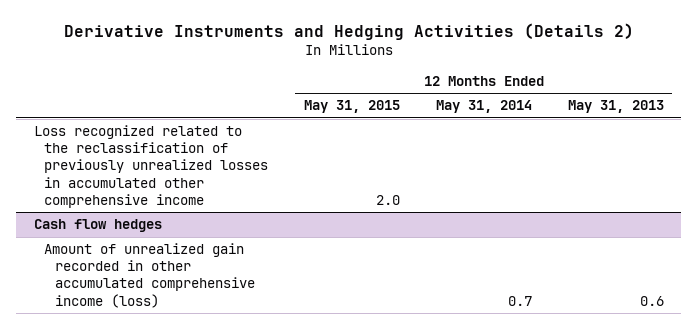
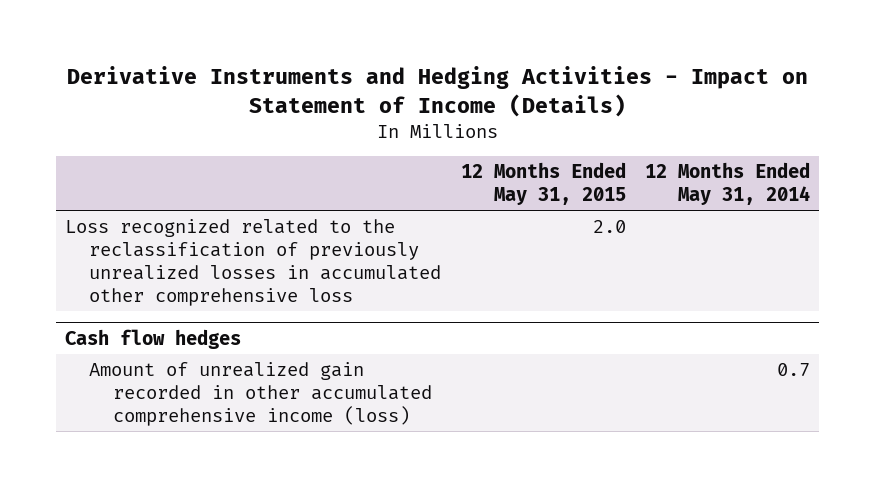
- Derivative Instruments and Hedging Activities (Details 2)
+ Derivative Instruments and Hedging Activities - Impact on Statement of Income (Details)
- | 12 Months Ended May 31, 2015 | 12 Months Ended May 31, 2014 | 12 Months Ended May 31, 2013
+ | 12 Months Ended May 31, 2015 | 12 Months Ended May 31, 2014
- Loss recognized related to the reclassification of previously unrealized losses in accumulated other comprehensive income | 2.0 | |
+ Loss recognized related to the reclassification of previously unrealized losses in accumulated other comprehensive loss | 2.0 |

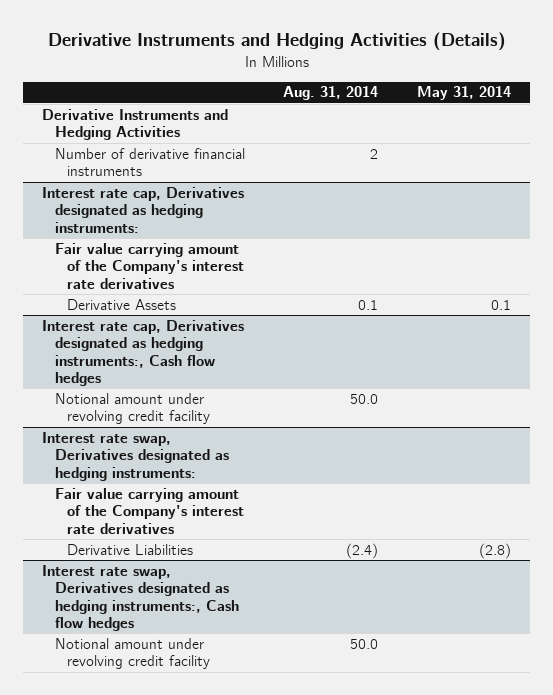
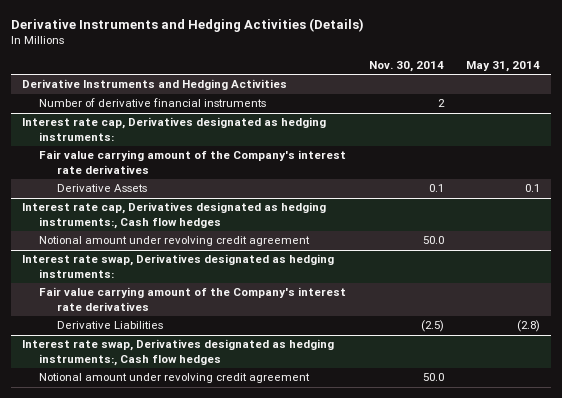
- | Aug. 31, 2014 | May 31, 2014
+ | Nov. 30, 2014 | May 31, 2014
@ Interest rate cap, Derivatives designated as hedging instruments:, Cash flow hedges
- Notional amount under revolving credit facility | 50.0 |
+ Notional amount under revolving credit agreement | 50.0 |
@ Interest rate swap, Derivatives designated as hedging instruments:, Cash flow hedges
- Notional amount under revolving credit facility | 50.0 |
+ Notional amount under revolving credit agreement | 50.0 |

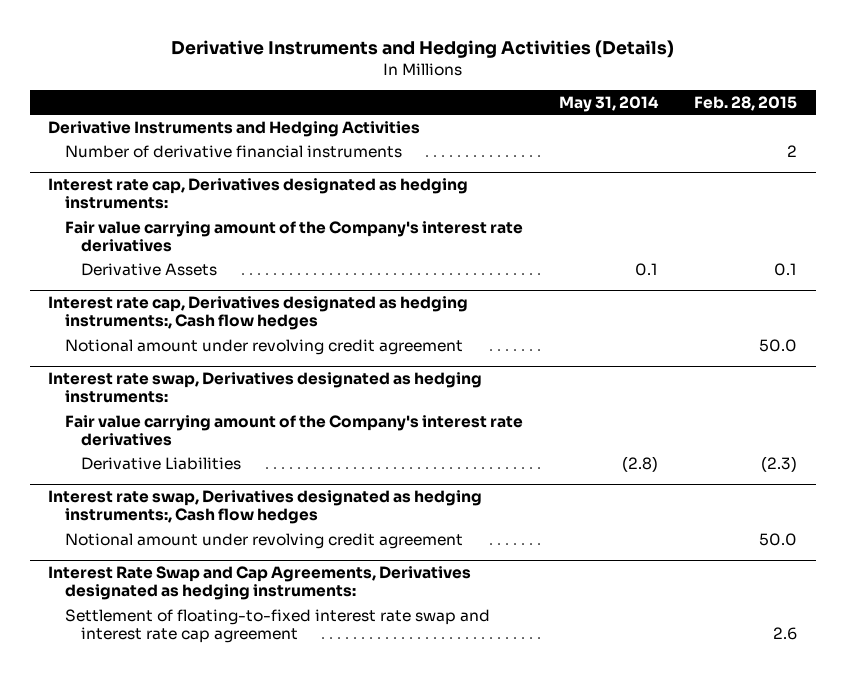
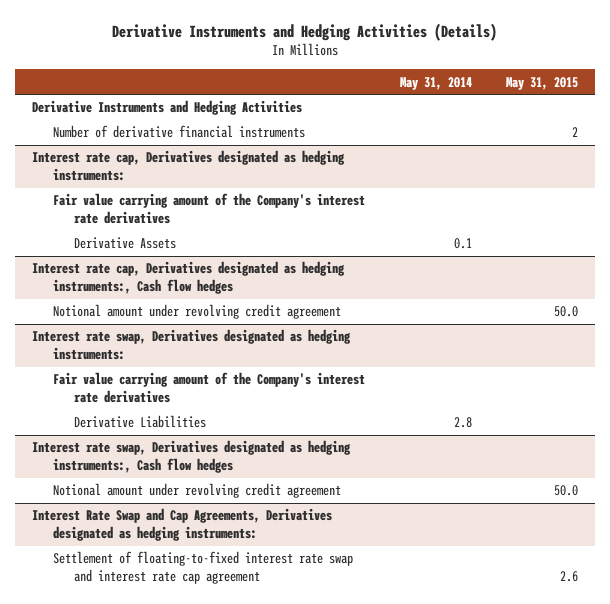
- | May 31, 2014 | Feb. 28, 2015
+ | May 31, 2014 | May 31, 2015
@ Interest rate swap, Derivatives designated as hedging instruments:
- Derivative Liabilities | (2.8) | (2.3)
+ Derivative Liabilities | 2.8 |

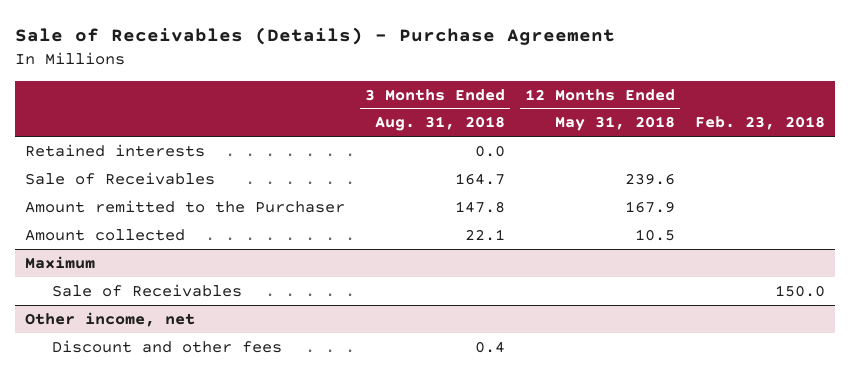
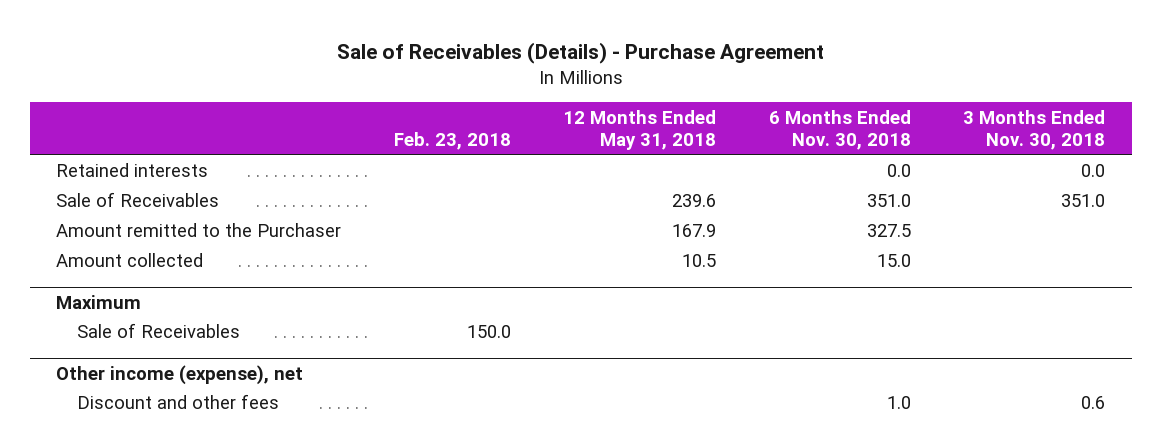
- | 3 Months Ended Aug. 31, 2018 | 12 Months Ended May 31, 2018 | Feb. 23, 2018
+ | Feb. 23, 2018 | 12 Months Ended May 31, 2018 | 6 Months Ended Nov. 30, 2018 | 3 Months Ended Nov. 30, 2018
- Other income, net
+ Other income (expense), net

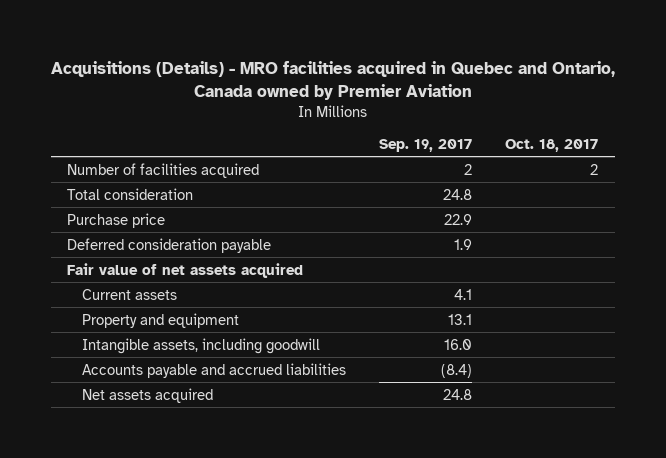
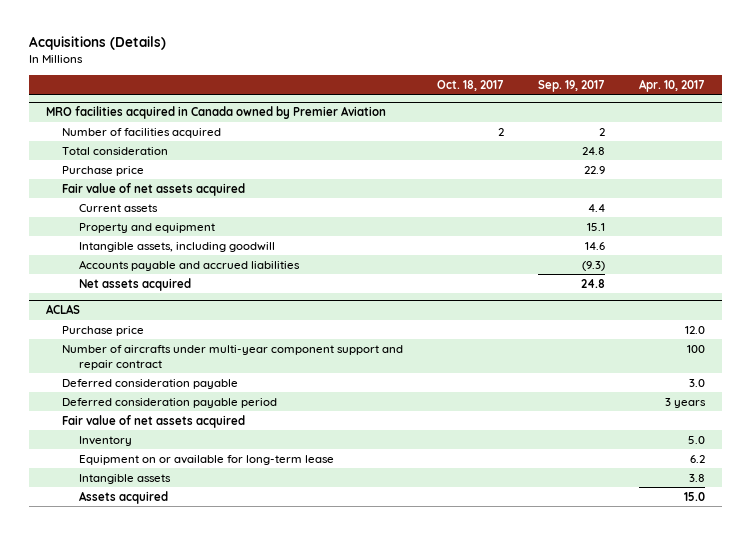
- Acquisitions (Details) - MRO facilities acquired in Quebec and Ontario, Canada owned by Premier Aviation
+ Acquisitions (Details)
- | Sep. 19, 2017 | Oct. 18, 2017
+ | Oct. 18, 2017 | Sep. 19, 2017 | Apr. 10, 2017
+ MRO facilities acquired in Canada owned by Premier Aviation
- Deferred consideration payable | 1.9 |
- Current assets | 4.1 |
- Property and equipment | 13.1 |
- Intangible assets, including goodwill | 16.0 |
- Accounts payable and accrued liabilities | (8.4) |
+ Current assets | | 4.4 |
+ Property and equipment | | 15.1 |
+ Intangible assets, including goodwill | | 14.6 |
+ Accounts payable and accrued liabilities | | (9.3) |
+ ACLAS
+ Purchase price | | | 12.0
+ Number of aircrafts under multi-year component support and repair contract | | | 100
+ Deferred consideration payable | | | 3.0
+ Deferred consideration payable period | | | 3 years
+ Fair value of net assets acquired
+ Inventory | | | 5.0
+ Equipment on or available for long-term lease | | | 6.2
+ Intangible assets | | | 3.8
+ Assets acquired | | | 15.0

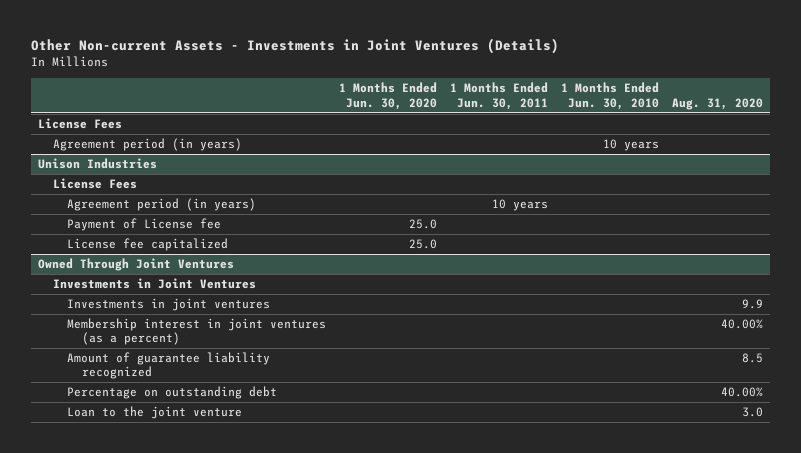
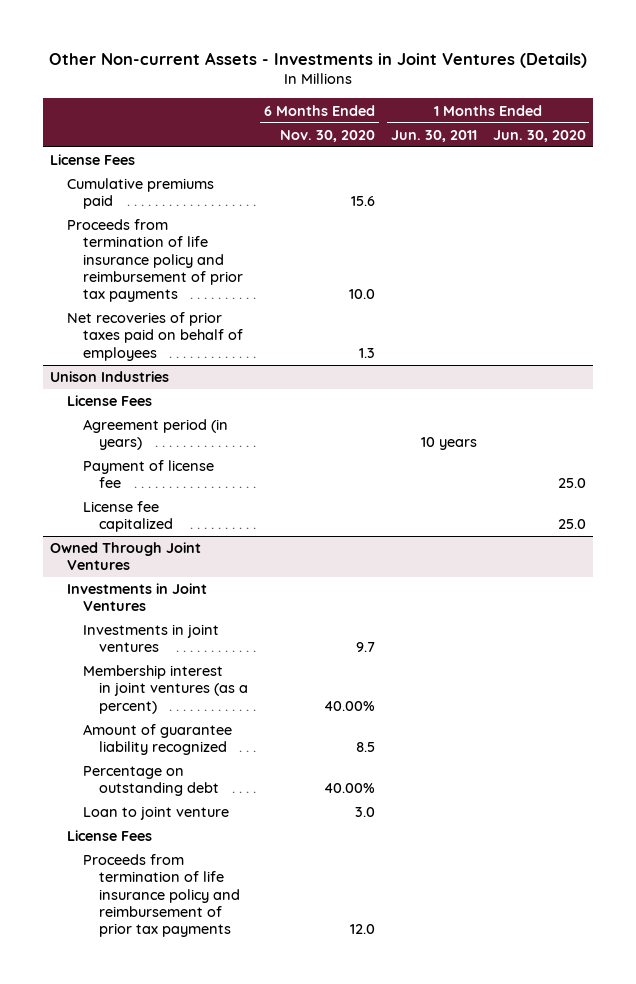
- | 1 Months Ended Jun. 30, 2020 | 1 Months Ended Jun. 30, 2011 | 1 Months Ended Jun. 30, 2010 | Aug. 31, 2020
+ | 6 Months Ended Nov. 30, 2020 | 1 Months Ended Jun. 30, 2011 | 1 Months Ended Jun. 30, 2020
- Agreement period (in years) | | | 10 years |
+ Cumulative premiums paid | 15.6 | |
+ Proceeds from termination of life insurance policy and reimbursement of prior tax payments | 10.0 | |
+ Net recoveries of prior taxes paid on behalf of employees | 1.3 | |
@ Unison Industries
- Payment of License fee | 25.0 | | |
+ Payment of license fee | | | 25.0
@ Owned Through Joint Ventures
- Loan to the joint venture | | | | 3.0
+ Loan to joint venture | 3.0 | |
+ License Fees
+ Proceeds from termination of life insurance policy and reimbursement of prior tax payments | 12.0 | |

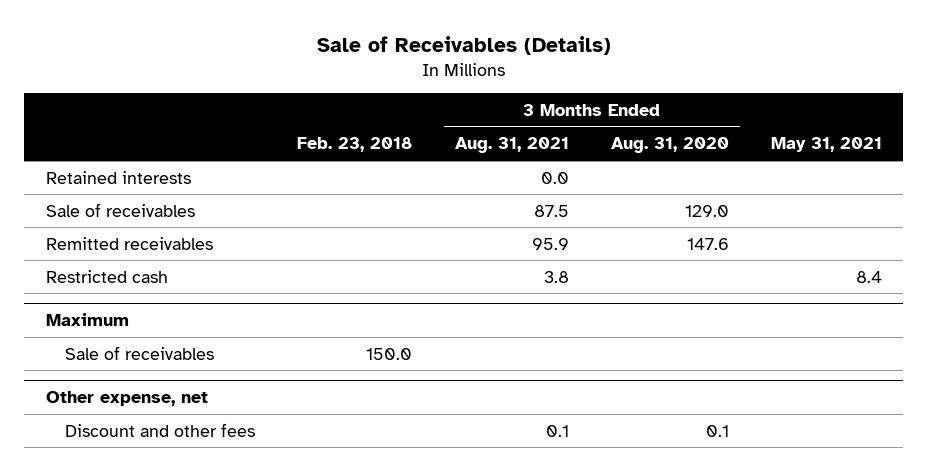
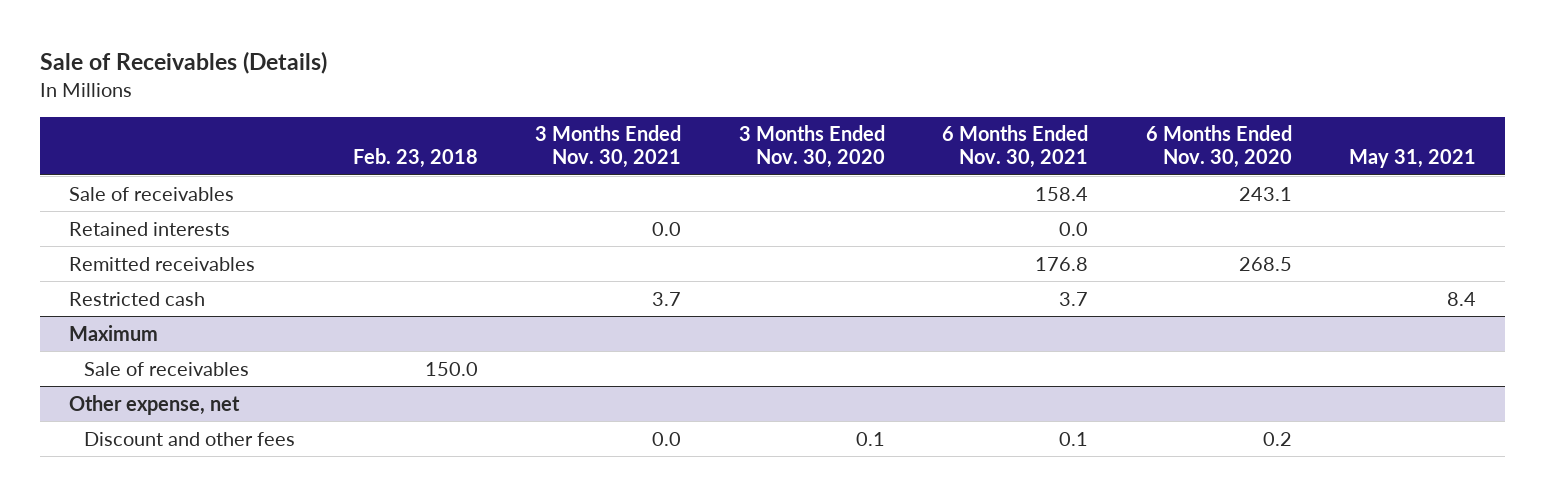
- | Feb. 23, 2018 | 3 Months Ended Aug. 31, 2021 | 3 Months Ended Aug. 31, 2020 | May 31, 2021
+ | Feb. 23, 2018 | 3 Months Ended Nov. 30, 2021 | 3 Months Ended Nov. 30, 2020 | 6 Months Ended Nov. 30, 2021 | 6 Months Ended Nov. 30, 2020 | May 31, 2021
moved down: Retained interests | | 0.0 | | 0.0 | |

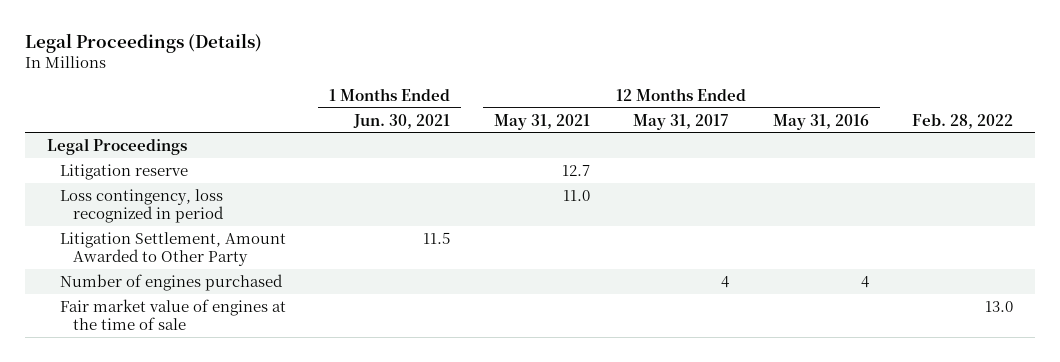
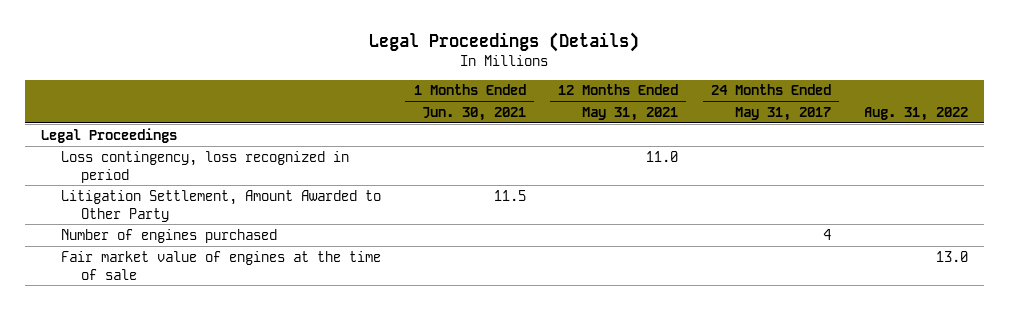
- | 1 Months Ended Jun. 30, 2021 | 12 Months Ended May 31, 2021 | 12 Months Ended May 31, 2017 | 12 Months Ended May 31, 2016 | Feb. 28, 2022
+ | 1 Months Ended Jun. 30, 2021 | 12 Months Ended May 31, 2021 | 24 Months Ended May 31, 2017 | Aug. 31, 2022
- Litigation reserve | | 12.7 | | |

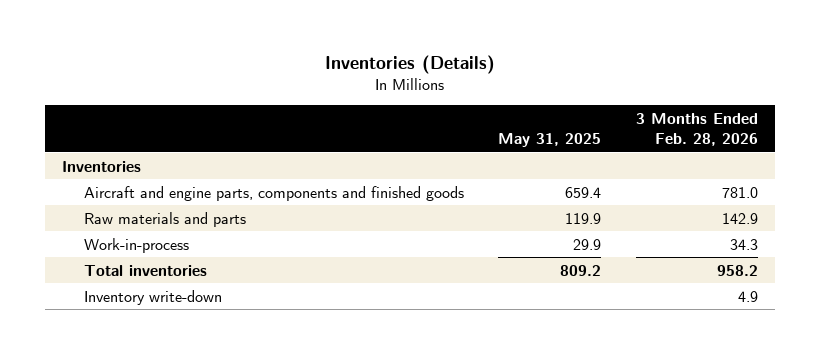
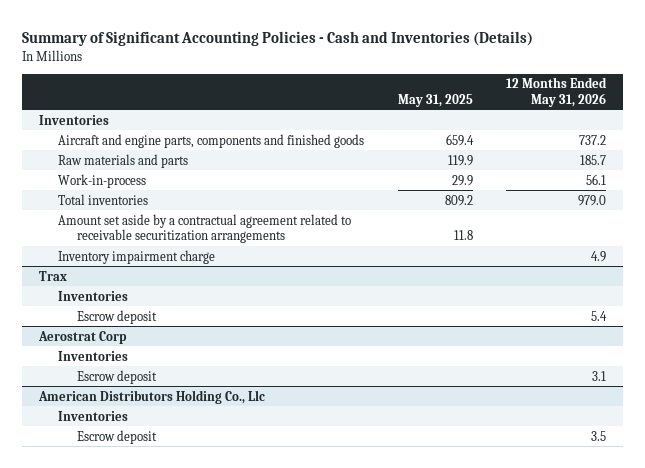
- Inventories (Details)
+ Summary of Significant Accounting Policies - Cash and Inventories (Details)
- | May 31, 2025 | 3 Months Ended Feb. 28, 2026
+ | May 31, 2025 | 12 Months Ended May 31, 2026
- Inventory write-down | | 4.9
+ Amount set aside by a contractual agreement related to receivable securitization arrangements | 11.8 |
+ Inventory impairment charge | | 4.9
+ Trax
+ Inventories
+ Escrow deposit | | 5.4
+ Aerostrat Corp
+ Inventories
+ Escrow deposit | | 3.1
+ American Distributors Holding Co., Llc
+ Inventories
+ Escrow deposit | | 3.5

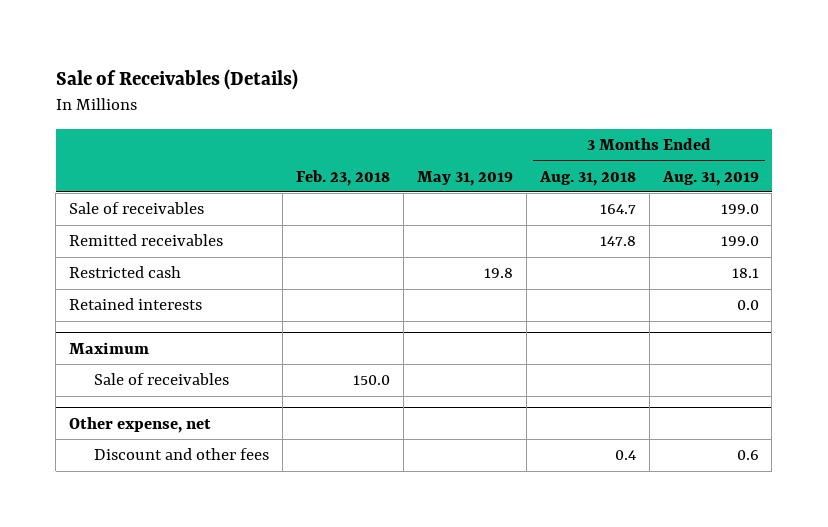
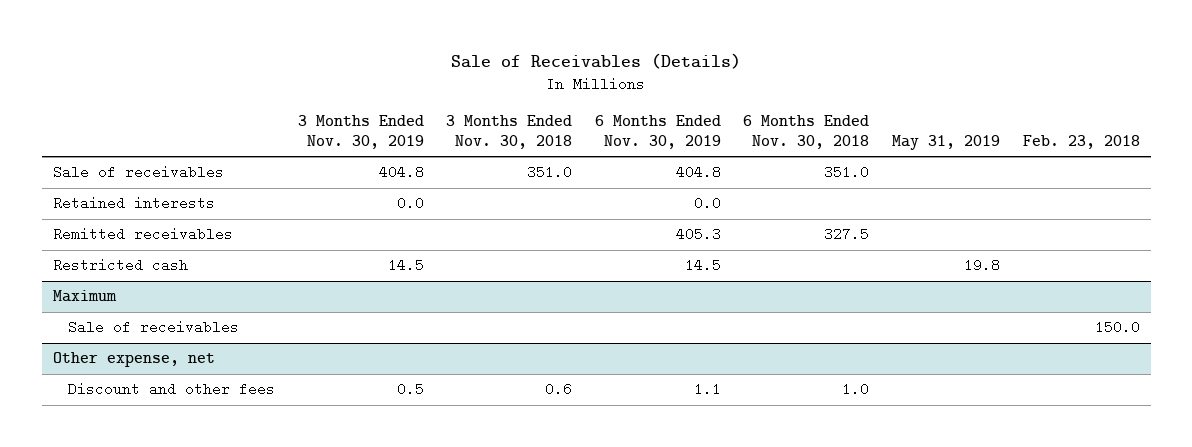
- | Feb. 23, 2018 | May 31, 2019 | 3 Months Ended Aug. 31, 2018 | 3 Months Ended Aug. 31, 2019
+ | 3 Months Ended Nov. 30, 2019 | 3 Months Ended Nov. 30, 2018 | 6 Months Ended Nov. 30, 2019 | 6 Months Ended Nov. 30, 2018 | May 31, 2019 | Feb. 23, 2018
moved up: Retained interests | 0.0 | | 0.0 | | |

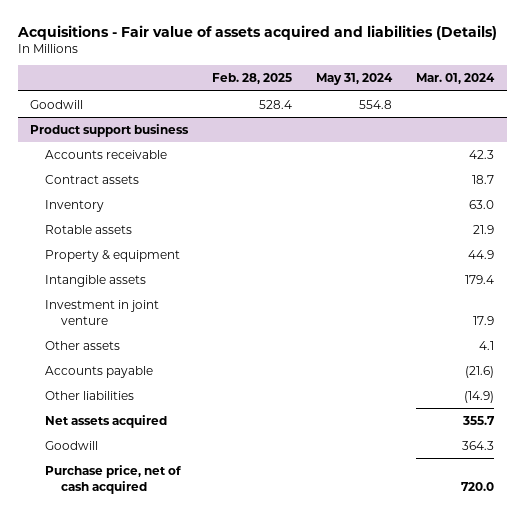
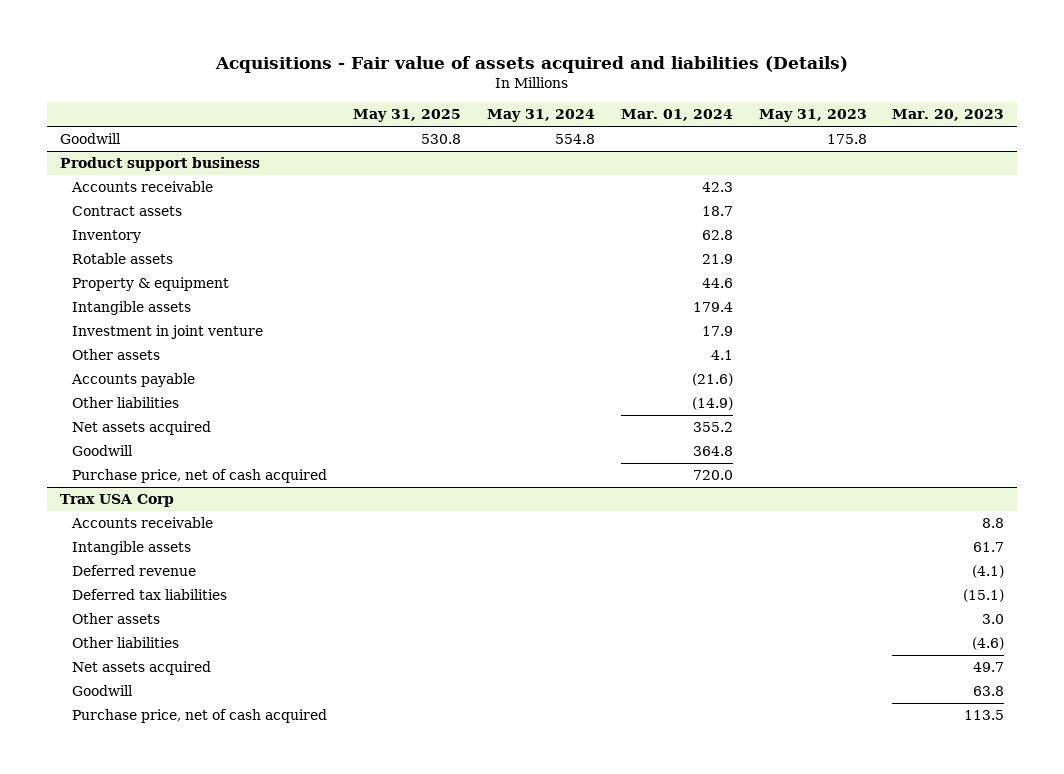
- | Feb. 28, 2025 | May 31, 2024 | Mar. 01, 2024
+ | May 31, 2025 | May 31, 2024 | Mar. 01, 2024 | May 31, 2023 | Mar. 20, 2023
@ Product support business
- Inventory | | | 63.0
+ Inventory | | | 62.8 | |
- Property & equipment | | | 44.9
+ Property & equipment | | | 44.6 | |
- Net assets acquired | | | 355.7
- Goodwill | | | 364.3
+ Net assets acquired | | | 355.2 | |
+ Goodwill | | | 364.8 | |
+ Trax USA Corp
+ Accounts receivable | | | | | 8.8
+ Intangible assets | | | | | 61.7
+ Deferred revenue | | | | | (4.1)
+ Deferred tax liabilities | | | | | (15.1)
+ Other assets | | | | | 3.0
+ Other liabilities | | | | | (4.6)
+ Net assets acquired | | | | | 49.7
+ Goodwill | | | | | 63.8
+ Purchase price, net of cash acquired | | | | | 113.5

